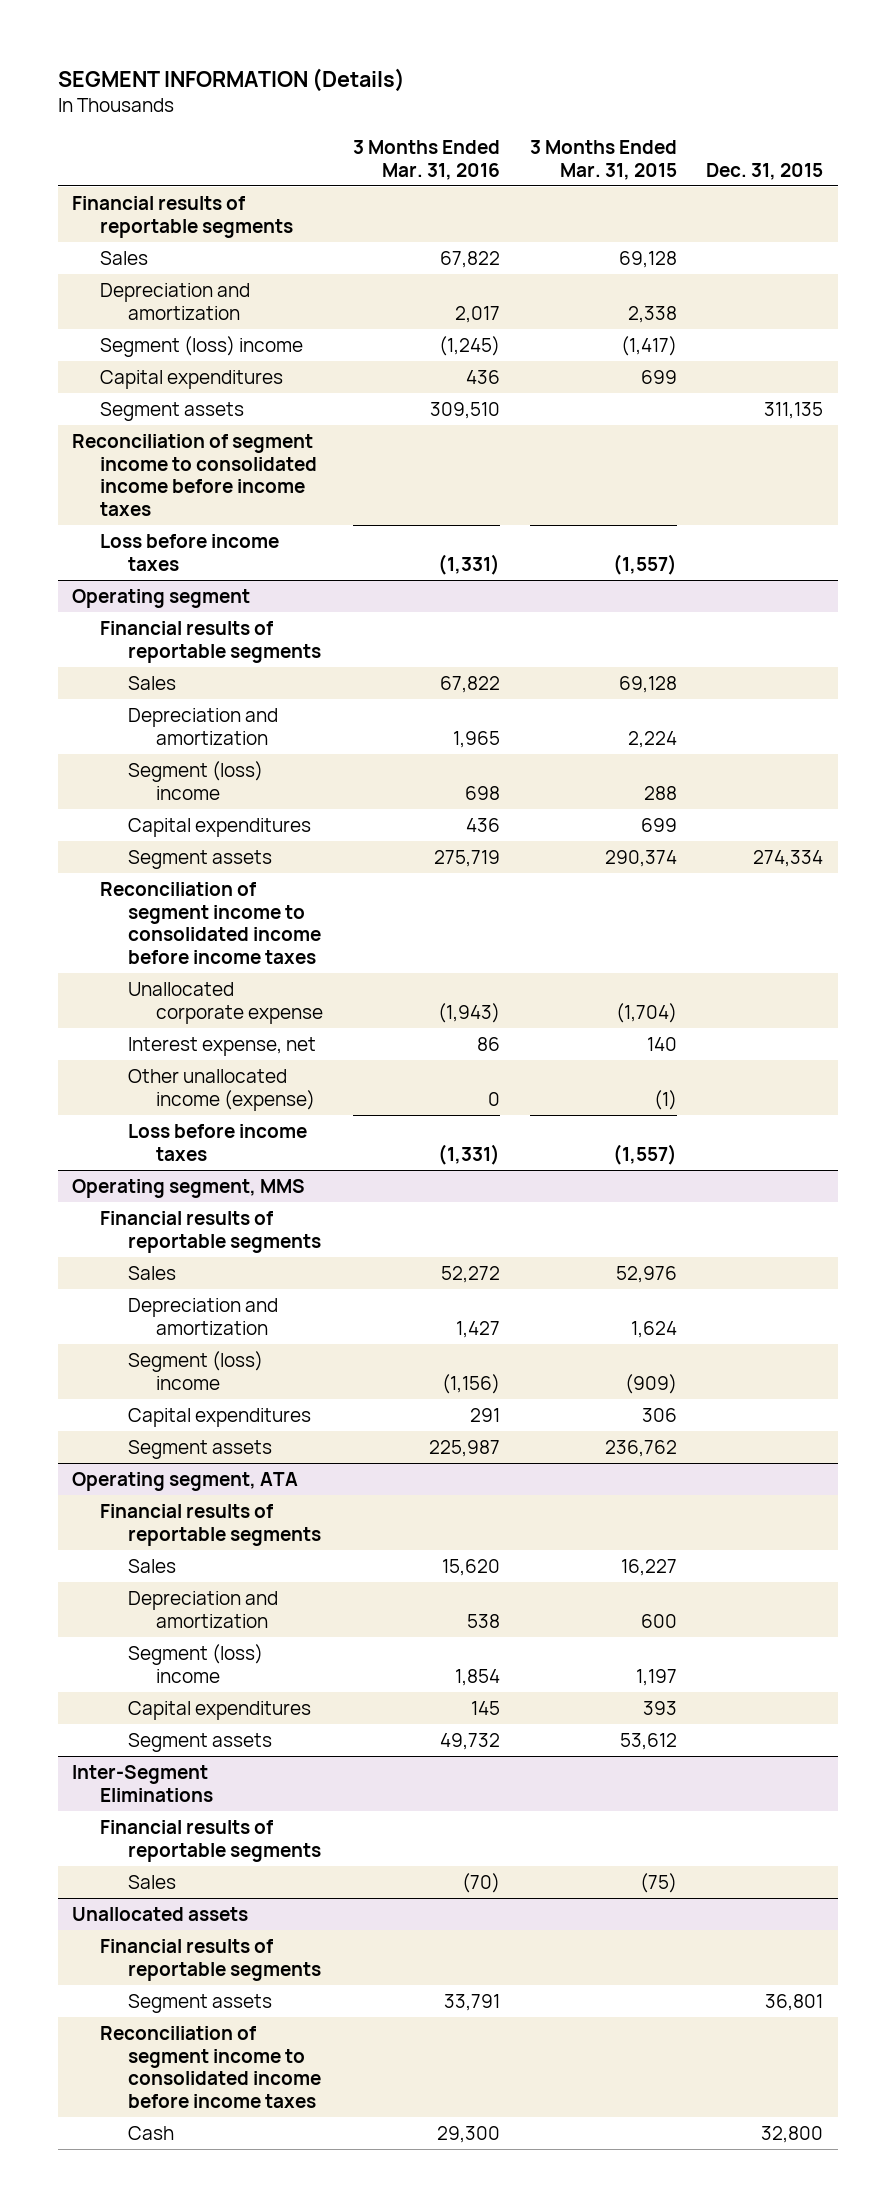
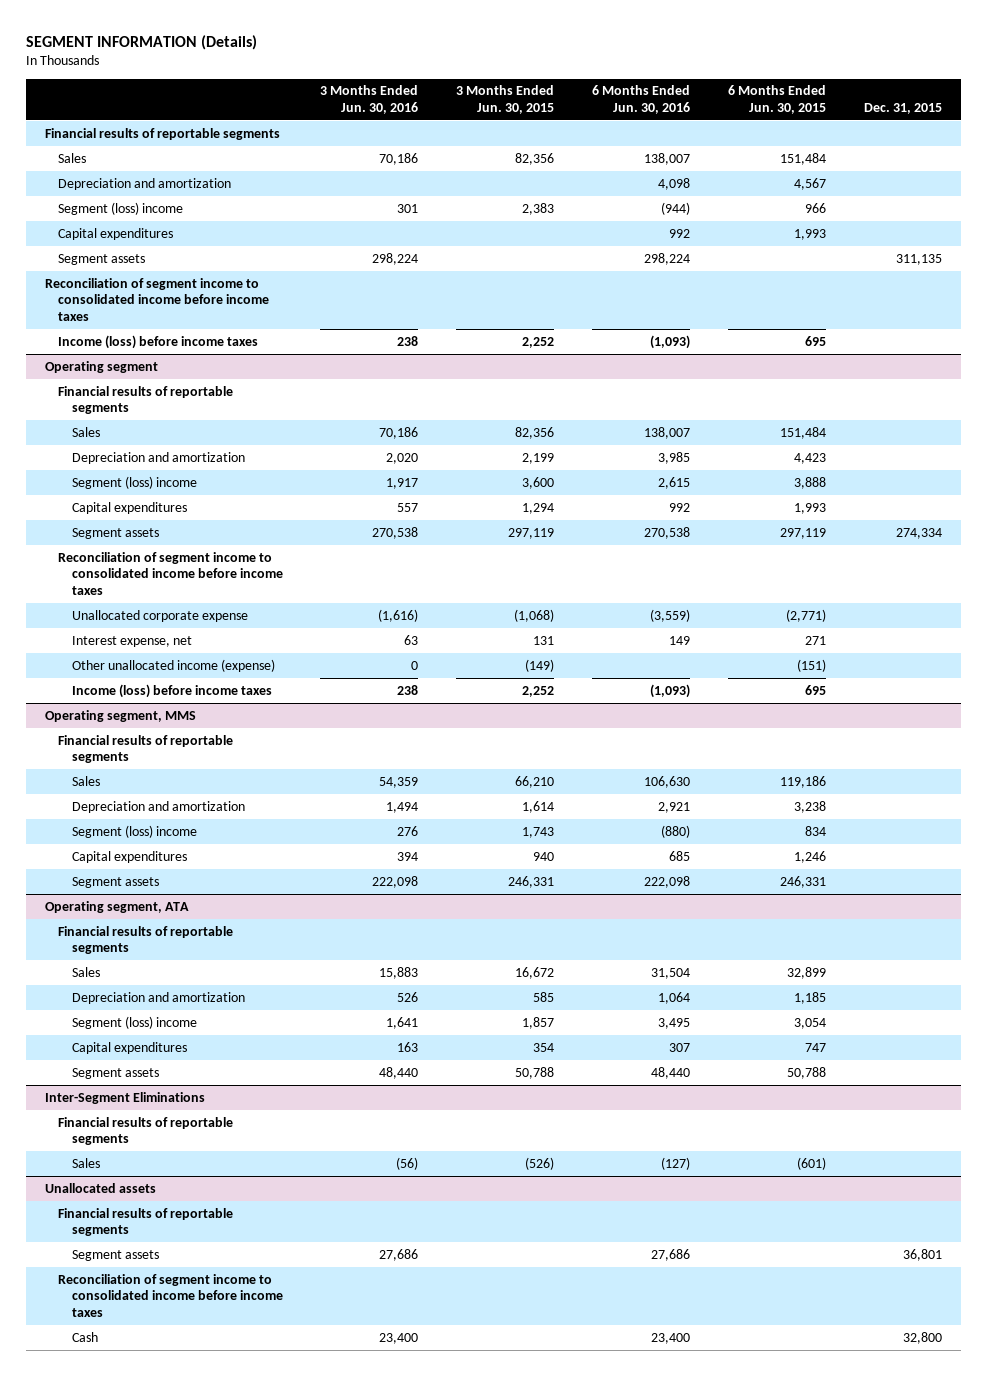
- | 3 Months Ended Mar. 31, 2016 | 3 Months Ended Mar. 31, 2015 | Dec. 31, 2015
+ | 3 Months Ended Jun. 30, 2016 | 3 Months Ended Jun. 30, 2015 | 6 Months Ended Jun. 30, 2016 | 6 Months Ended Jun. 30, 2015 | Dec. 31, 2015
- Loss before income taxes | (1,331) | (1,557) |
+ Income (loss) before income taxes | 238 | 2,252 | (1,093) | 695 |
@ Operating segment
- Loss before income taxes | (1,331) | (1,557) |
+ Income (loss) before income taxes | 238 | 2,252 | (1,093) | 695 |

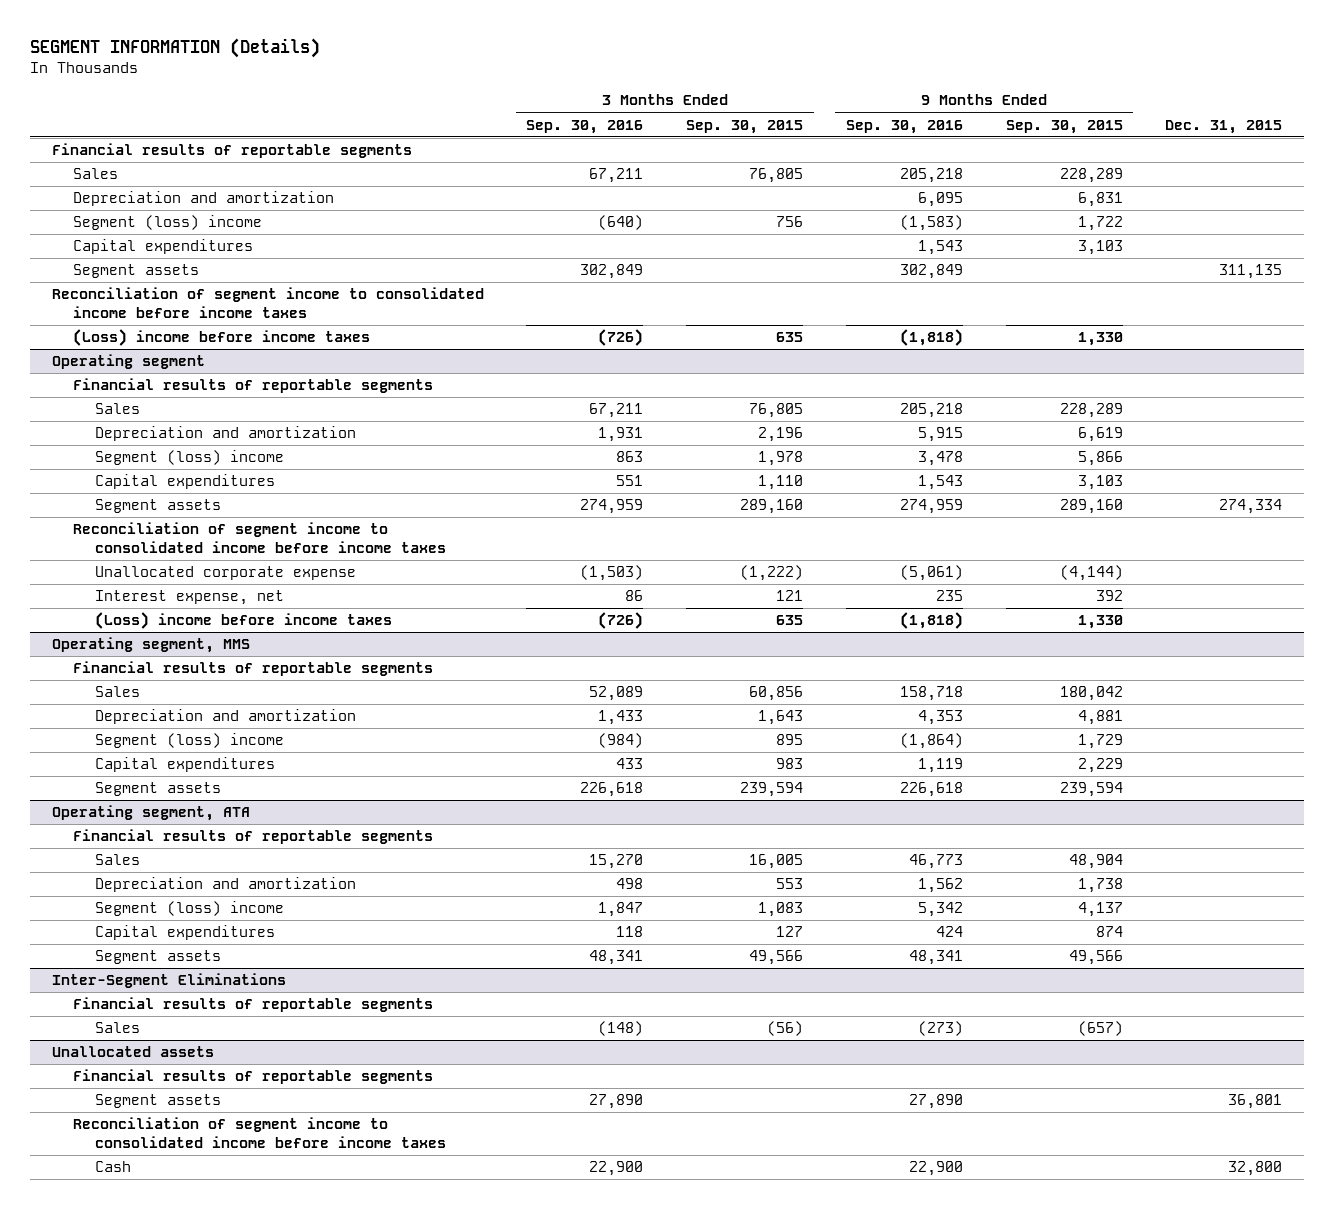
- | 3 Months Ended Jun. 30, 2016 | 3 Months Ended Jun. 30, 2015 | 6 Months Ended Jun. 30, 2016 | 6 Months Ended Jun. 30, 2015 | Dec. 31, 2015
+ | 3 Months Ended Sep. 30, 2016 | 3 Months Ended Sep. 30, 2015 | 9 Months Ended Sep. 30, 2016 | 9 Months Ended Sep. 30, 2015 | Dec. 31, 2015
- Income (loss) before income taxes | 238 | 2,252 | (1,093) | 695 |
+ (Loss) income before income taxes | (726) | 635 | (1,818) | 1,330 |
@ Operating segment
- Other unallocated income (expense) | 0 | (149) | | (151) |
- Income (loss) before income taxes | 238 | 2,252 | (1,093) | 695 |
+ (Loss) income before income taxes | (726) | 635 | (1,818) | 1,330 |

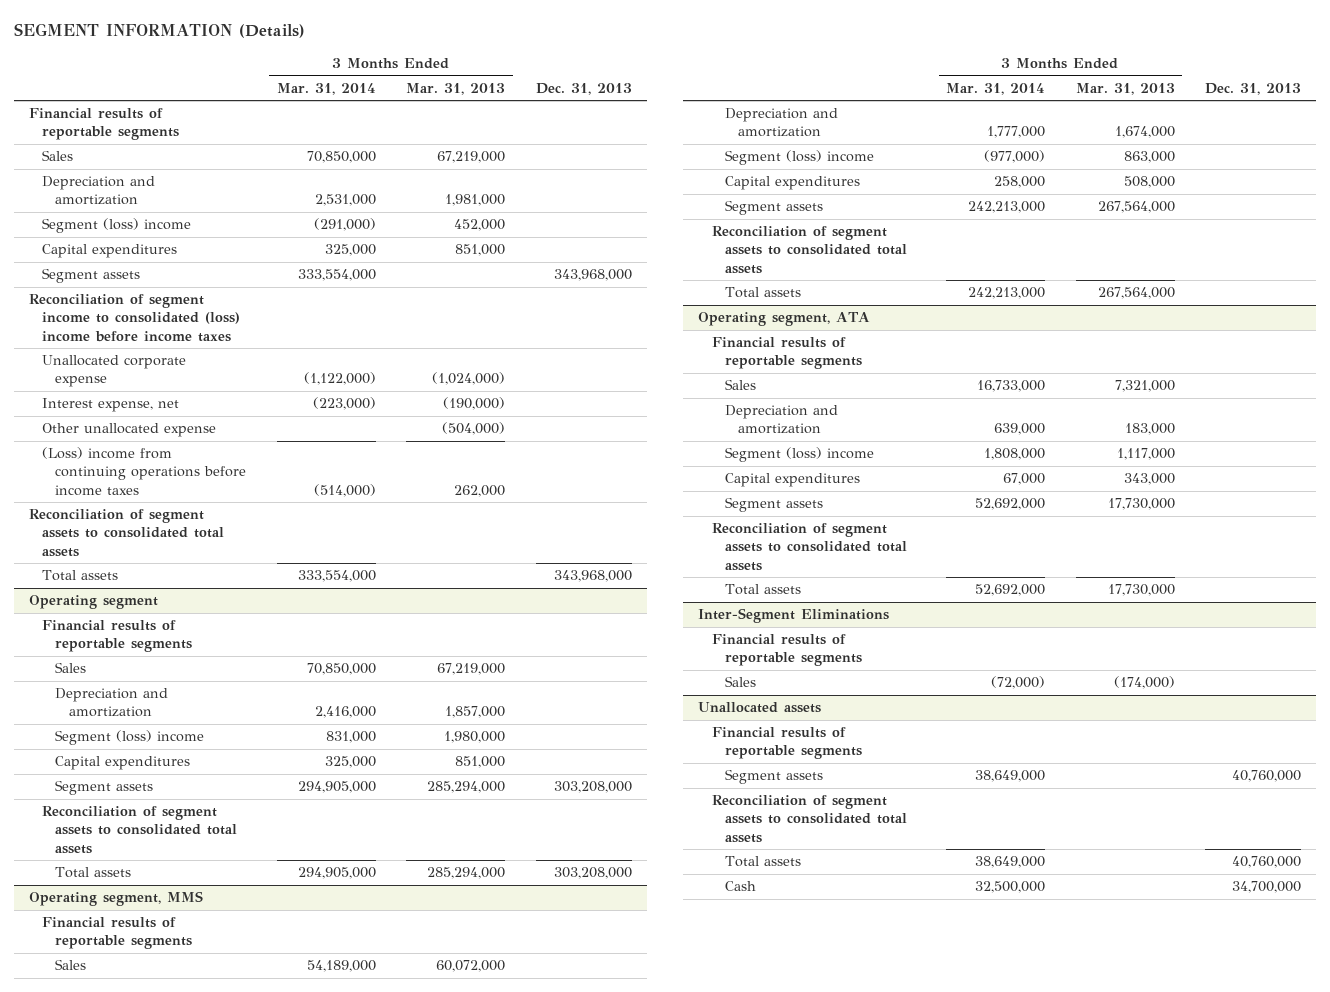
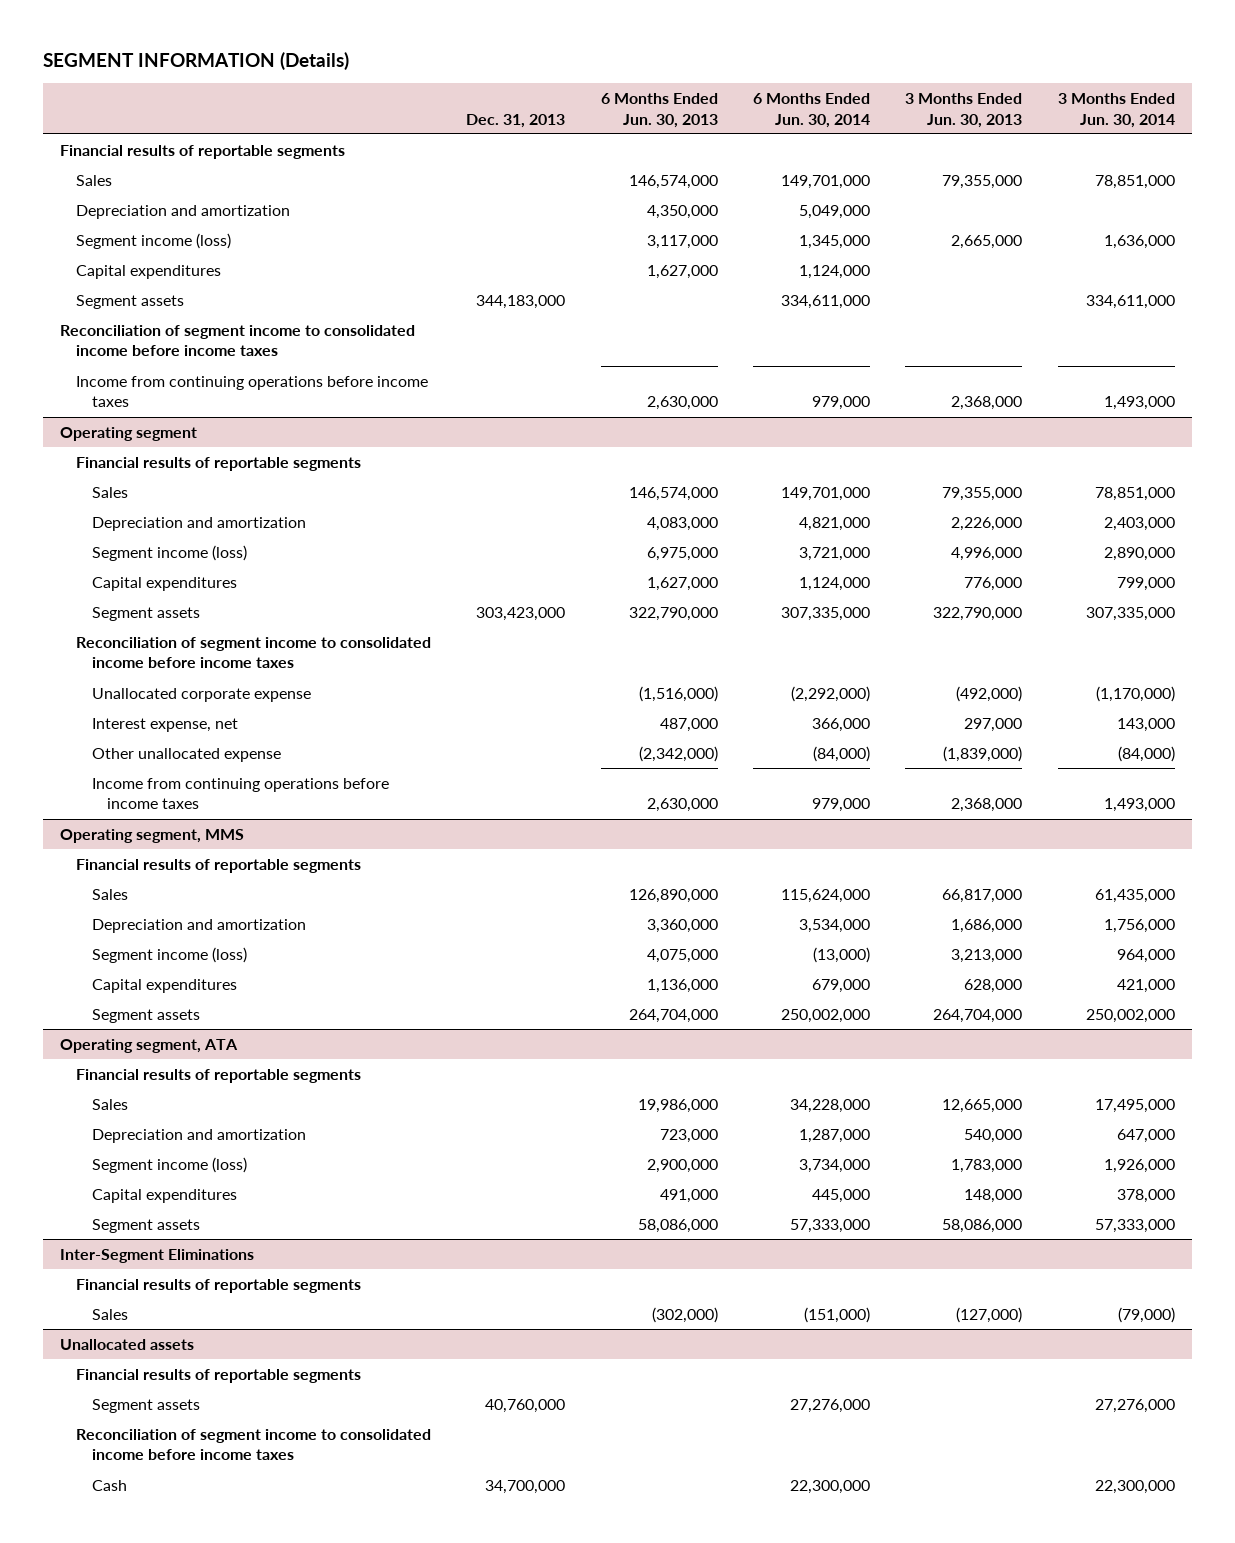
- | 3 Months Ended Mar. 31, 2014 | 3 Months Ended Mar. 31, 2013 | Dec. 31, 2013
+ | Dec. 31, 2013 | 6 Months Ended Jun. 30, 2013 | 6 Months Ended Jun. 30, 2014 | 3 Months Ended Jun. 30, 2013 | 3 Months Ended Jun. 30, 2014
- Segment (loss) income | (291,000) | 452,000 |
+ Segment income (loss) | | 3,117,000 | 1,345,000 | 2,665,000 | 1,636,000
- Segment assets | 333,554,000 | | 343,968,000
- Reconciliation of segment income to consolidated (loss) income before income taxes
- Unallocated corporate expense | (1,122,000) | (1,024,000) |
- Interest expense, net | (223,000) | (190,000) |
- Other unallocated expense | | (504,000) |
- (Loss) income from continuing operations before income taxes | (514,000) | 262,000 |
- Reconciliation of segment assets to consolidated total assets
- Total assets | 333,554,000 | | 343,968,000
+ Segment assets | 344,183,000 | | 334,611,000 | | 334,611,000
+ Reconciliation of segment income to consolidated income before income taxes
+ Income from continuing operations before income taxes | | 2,630,000 | 979,000 | 2,368,000 | 1,493,000
@ Operating segment
- Segment (loss) income | 831,000 | 1,980,000 |
+ Segment income (loss) | | 6,975,000 | 3,721,000 | 4,996,000 | 2,890,000
- Segment assets | 294,905,000 | 285,294,000 | 303,208,000
- Reconciliation of segment assets to consolidated total assets
- Total assets | 294,905,000 | 285,294,000 | 303,208,000
+ Segment assets | 303,423,000 | 322,790,000 | 307,335,000 | 322,790,000 | 307,335,000
+ Reconciliation of segment income to consolidated income before income taxes
+ Unallocated corporate expense | | (1,516,000) | (2,292,000) | (492,000) | (1,170,000)
+ Interest expense, net | | 487,000 | 366,000 | 297,000 | 143,000
+ Other unallocated expense | | (2,342,000) | (84,000) | (1,839,000) | (84,000)
+ Income from continuing operations before income taxes | | 2,630,000 | 979,000 | 2,368,000 | 1,493,000
@ Operating segment, MMS
- Segment (loss) income | (977,000) | 863,000 |
+ Segment income (loss) | | 4,075,000 | (13,000) | 3,213,000 | 964,000
- Reconciliation of segment assets to consolidated total assets
- Total assets | 242,213,000 | 267,564,000 |
@ Operating segment, ATA
- Segment (loss) income | 1,808,000 | 1,117,000 |
+ Segment income (loss) | | 2,900,000 | 3,734,000 | 1,783,000 | 1,926,000
- Reconciliation of segment assets to consolidated total assets
- Total assets | 52,692,000 | 17,730,000 |
@ Unallocated assets
- Reconciliation of segment assets to consolidated total assets
- Total assets | 38,649,000 | | 40,760,000
+ Reconciliation of segment income to consolidated income before income taxes

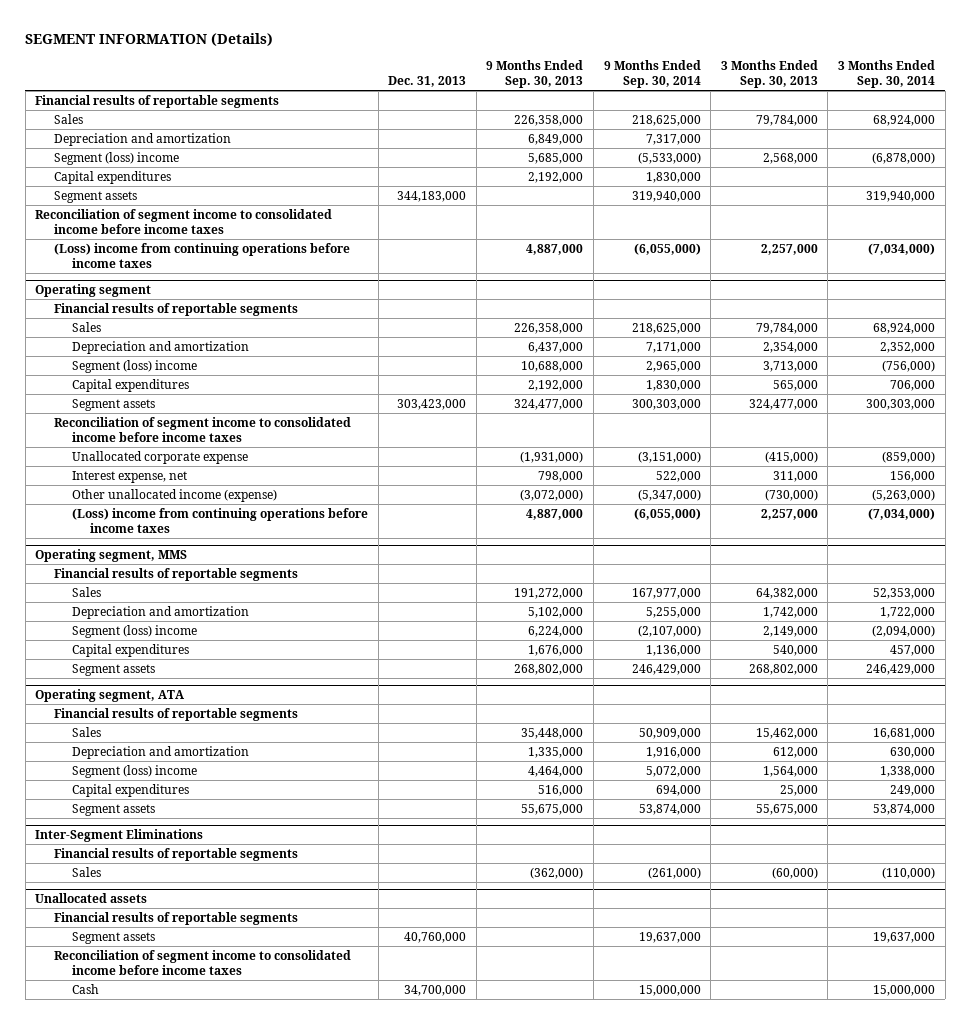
- | Dec. 31, 2013 | 6 Months Ended Jun. 30, 2013 | 6 Months Ended Jun. 30, 2014 | 3 Months Ended Jun. 30, 2013 | 3 Months Ended Jun. 30, 2014
+ | Dec. 31, 2013 | 9 Months Ended Sep. 30, 2013 | 9 Months Ended Sep. 30, 2014 | 3 Months Ended Sep. 30, 2013 | 3 Months Ended Sep. 30, 2014
- Segment income (loss) | | 3,117,000 | 1,345,000 | 2,665,000 | 1,636,000
+ Segment (loss) income | | 5,685,000 | (5,533,000) | 2,568,000 | (6,878,000)
- Income from continuing operations before income taxes | | 2,630,000 | 979,000 | 2,368,000 | 1,493,000
+ (Loss) income from continuing operations before income taxes | | 4,887,000 | (6,055,000) | 2,257,000 | (7,034,000)
@ Operating segment
- Segment income (loss) | | 6,975,000 | 3,721,000 | 4,996,000 | 2,890,000
+ Segment (loss) income | | 10,688,000 | 2,965,000 | 3,713,000 | (756,000)
- Other unallocated expense | | (2,342,000) | (84,000) | (1,839,000) | (84,000)
- Income from continuing operations before income taxes | | 2,630,000 | 979,000 | 2,368,000 | 1,493,000
+ Other unallocated income (expense) | | (3,072,000) | (5,347,000) | (730,000) | (5,263,000)
+ (Loss) income from continuing operations before income taxes | | 4,887,000 | (6,055,000) | 2,257,000 | (7,034,000)
@ Operating segment, MMS
- Segment income (loss) | | 4,075,000 | (13,000) | 3,213,000 | 964,000
+ Segment (loss) income | | 6,224,000 | (2,107,000) | 2,149,000 | (2,094,000)
@ Operating segment, ATA
- Segment income (loss) | | 2,900,000 | 3,734,000 | 1,783,000 | 1,926,000
+ Segment (loss) income | | 4,464,000 | 5,072,000 | 1,564,000 | 1,338,000

